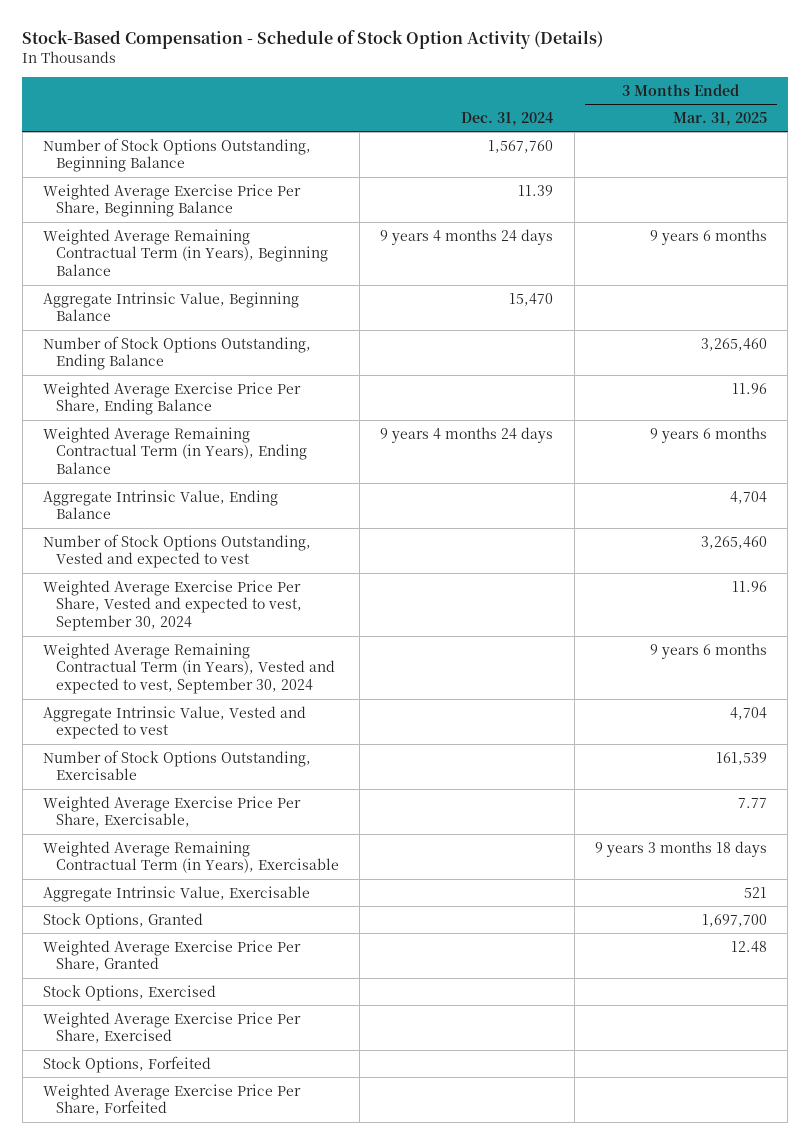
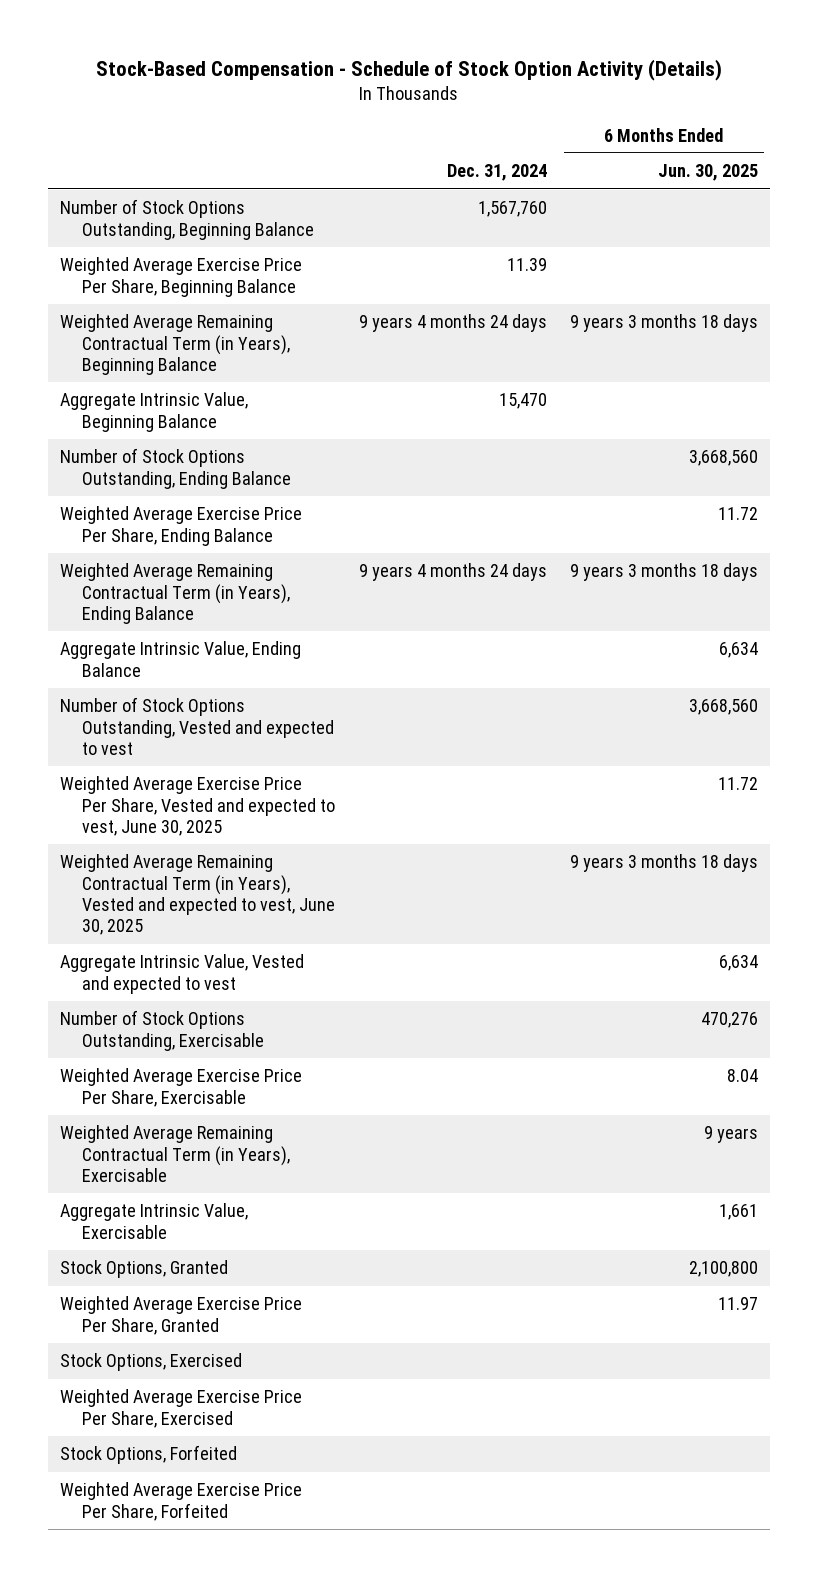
- | Dec. 31, 2024 | 3 Months Ended Mar. 31, 2025
+ | Dec. 31, 2024 | 6 Months Ended Jun. 30, 2025
- Weighted Average Exercise Price Per Share, Vested and expected to vest, September 30, 2024 | | 11.96
- Weighted Average Remaining Contractual Term (in Years), Vested and expected to vest, September 30, 2024 | | 9 years 6 months
+ Weighted Average Exercise Price Per Share, Vested and expected to vest, June 30, 2025 | | 11.72
+ Weighted Average Remaining Contractual Term (in Years), Vested and expected to vest, June 30, 2025 | | 9 years 3 months 18 days
- Weighted Average Exercise Price Per Share, Exercisable, | | 7.77
+ Weighted Average Exercise Price Per Share, Exercisable | | 8.04

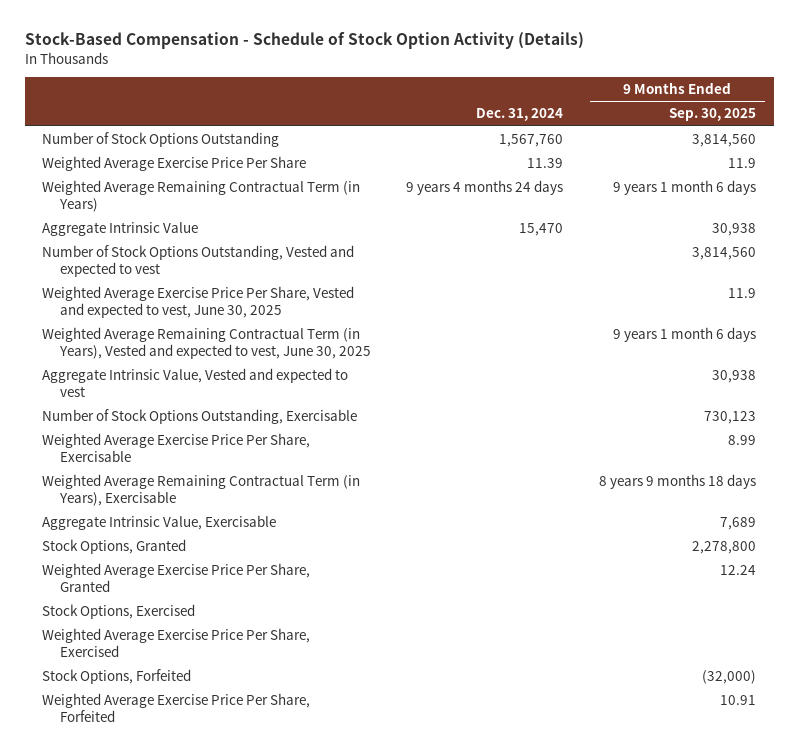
- | Dec. 31, 2024 | 6 Months Ended Jun. 30, 2025
+ | Dec. 31, 2024 | 9 Months Ended Sep. 30, 2025
- Number of Stock Options Outstanding, Beginning Balance | 1,567,760 |
- Weighted Average Exercise Price Per Share, Beginning Balance | 11.39 |
- Weighted Average Remaining Contractual Term (in Years), Beginning Balance | 9 years 4 months 24 days | 9 years 3 months 18 days
- Aggregate Intrinsic Value, Beginning Balance | 15,470 |
- Number of Stock Options Outstanding, Ending Balance | | 3,668,560
- Weighted Average Exercise Price Per Share, Ending Balance | | 11.72
- Weighted Average Remaining Contractual Term (in Years), Ending Balance | 9 years 4 months 24 days | 9 years 3 months 18 days
- Aggregate Intrinsic Value, Ending Balance | | 6,634
+ Number of Stock Options Outstanding | 1,567,760 | 3,814,560
+ Weighted Average Exercise Price Per Share | 11.39 | 11.9
+ Weighted Average Remaining Contractual Term (in Years) | 9 years 4 months 24 days | 9 years 1 month 6 days
+ Aggregate Intrinsic Value | 15,470 | 30,938

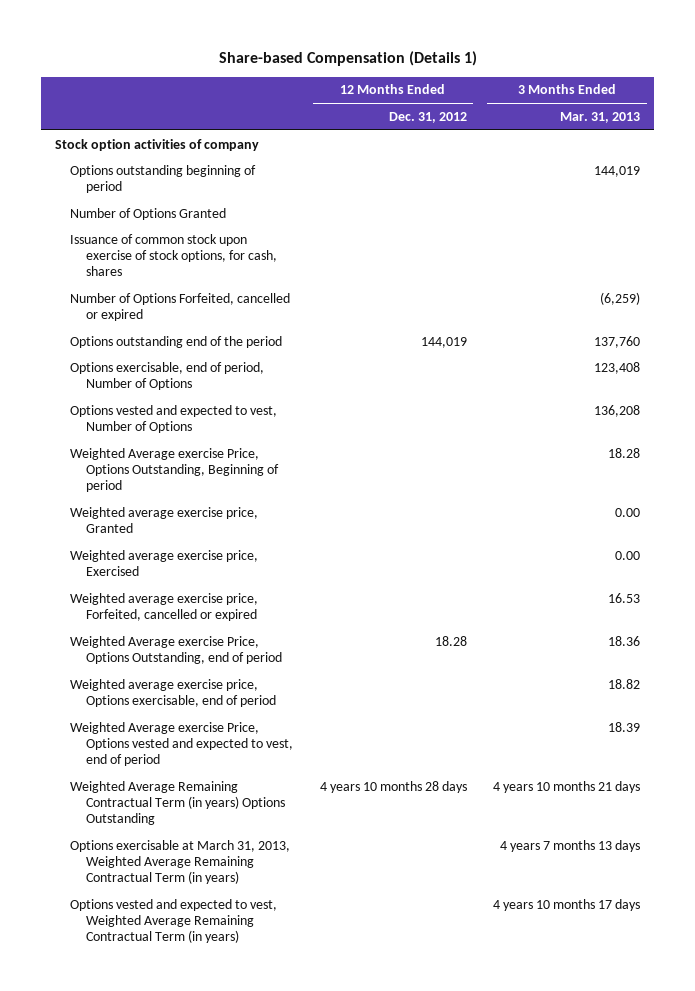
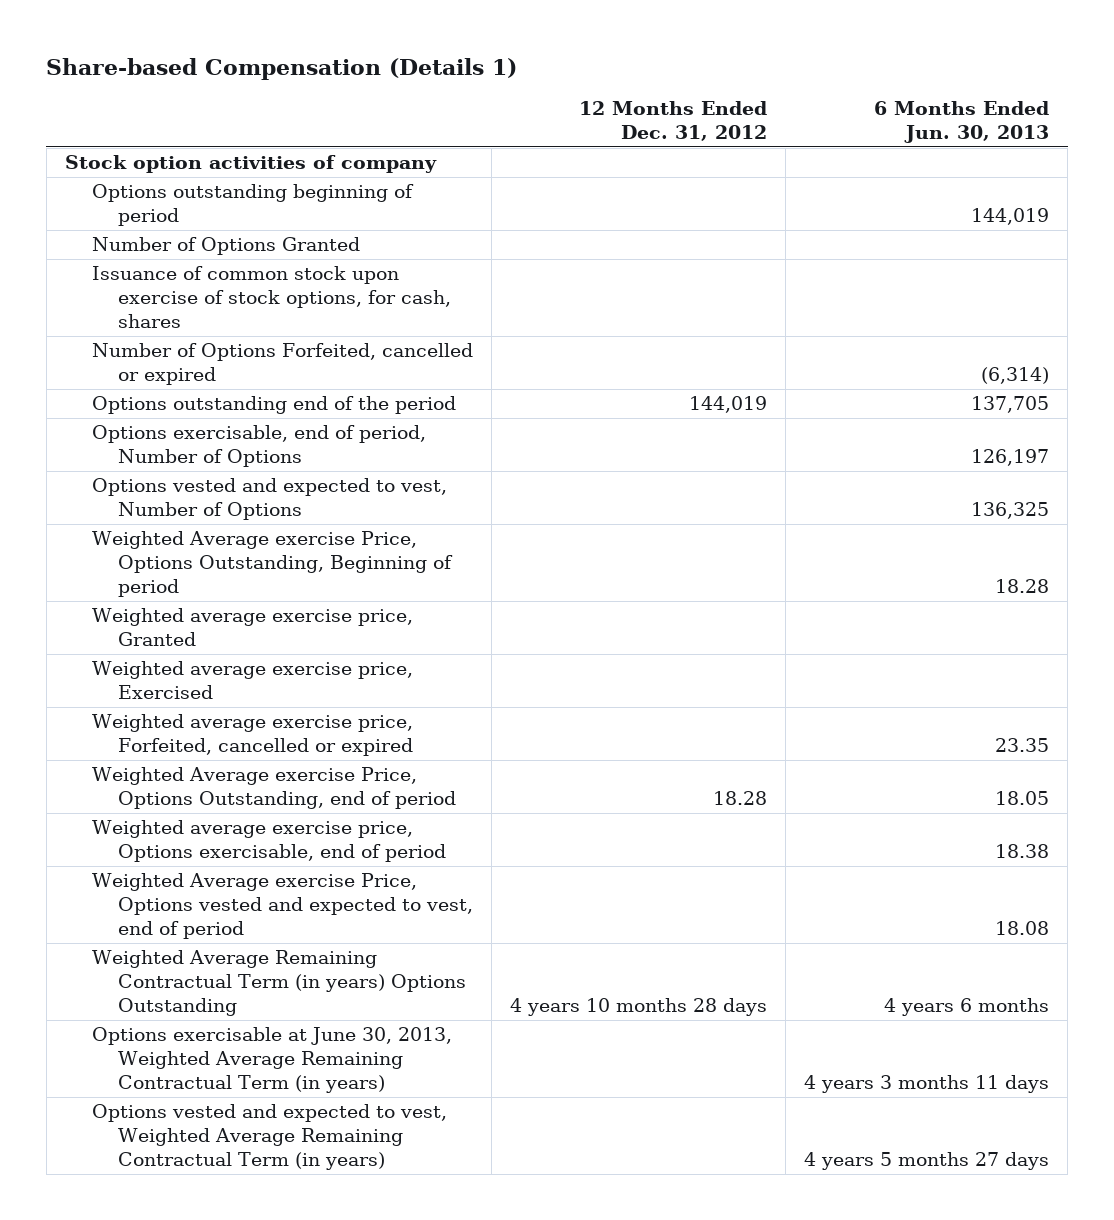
- | 12 Months Ended Dec. 31, 2012 | 3 Months Ended Mar. 31, 2013
+ | 12 Months Ended Dec. 31, 2012 | 6 Months Ended Jun. 30, 2013
- Options exercisable at March 31, 2013, Weighted Average Remaining Contractual Term (in years) | | 4 years 7 months 13 days
+ Options exercisable at June 30, 2013, Weighted Average Remaining Contractual Term (in years) | | 4 years 3 months 11 days

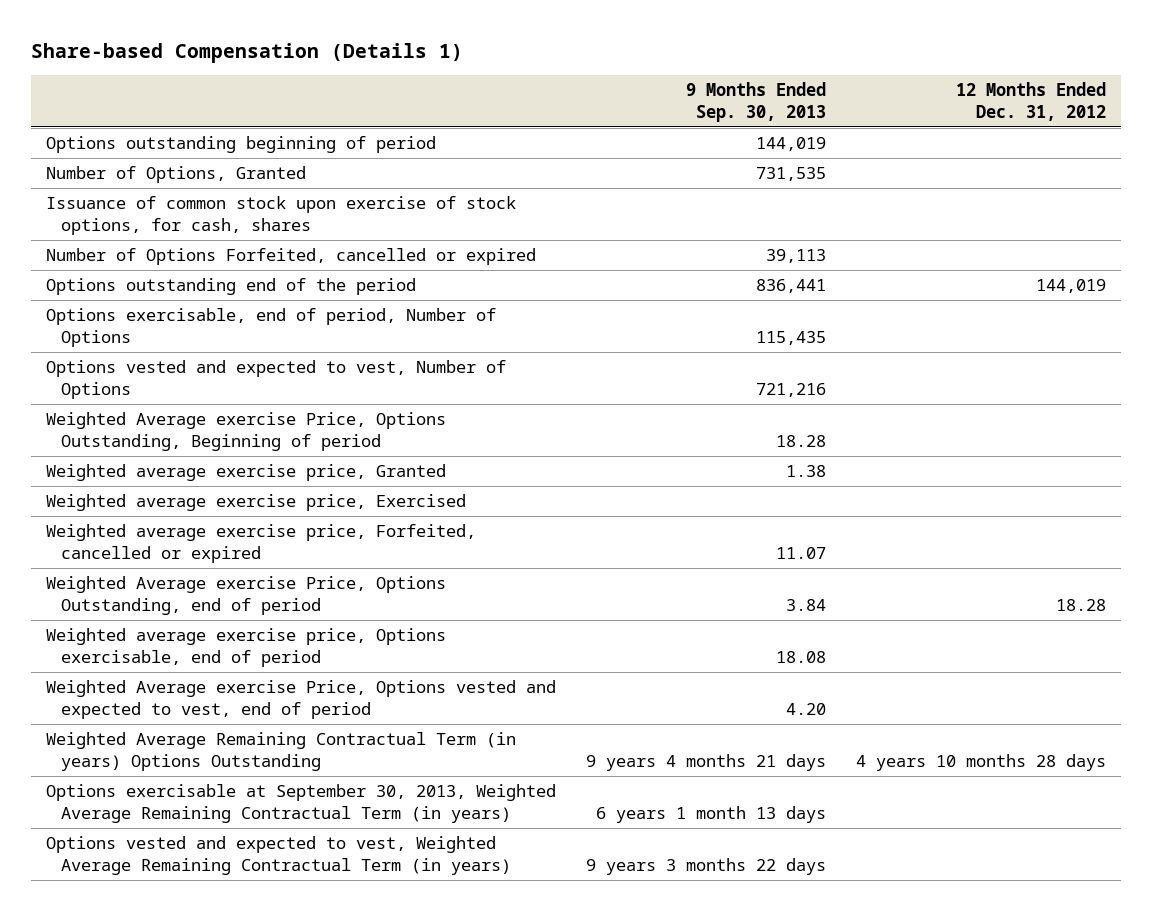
- | 12 Months Ended Dec. 31, 2012 | 6 Months Ended Jun. 30, 2013
+ | 9 Months Ended Sep. 30, 2013 | 12 Months Ended Dec. 31, 2012
- Stock option activities of company
- Number of Options Granted
+ Number of Options, Granted | 731,535 |
- Options exercisable at June 30, 2013, Weighted Average Remaining Contractual Term (in years) | | 4 years 3 months 11 days
+ Options exercisable at September 30, 2013, Weighted Average Remaining Contractual Term (in years) | 6 years 1 month 13 days |

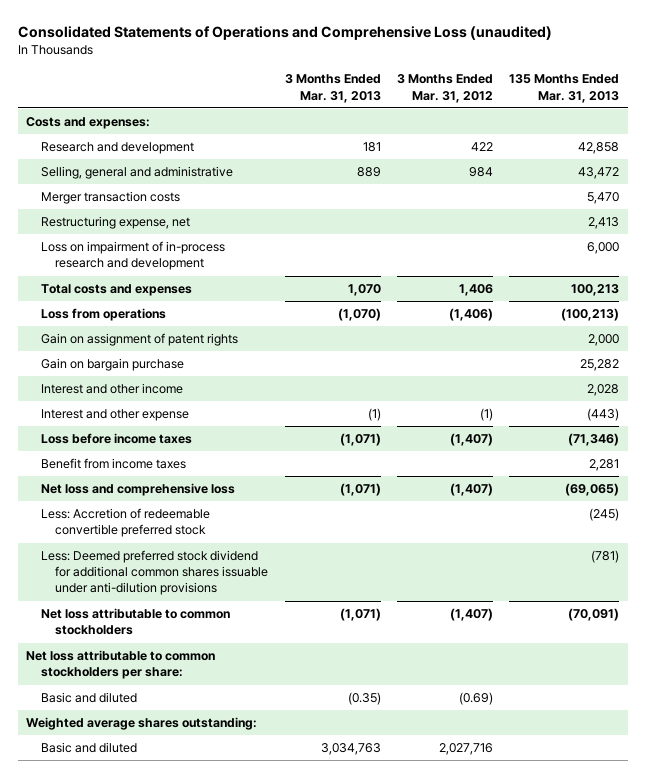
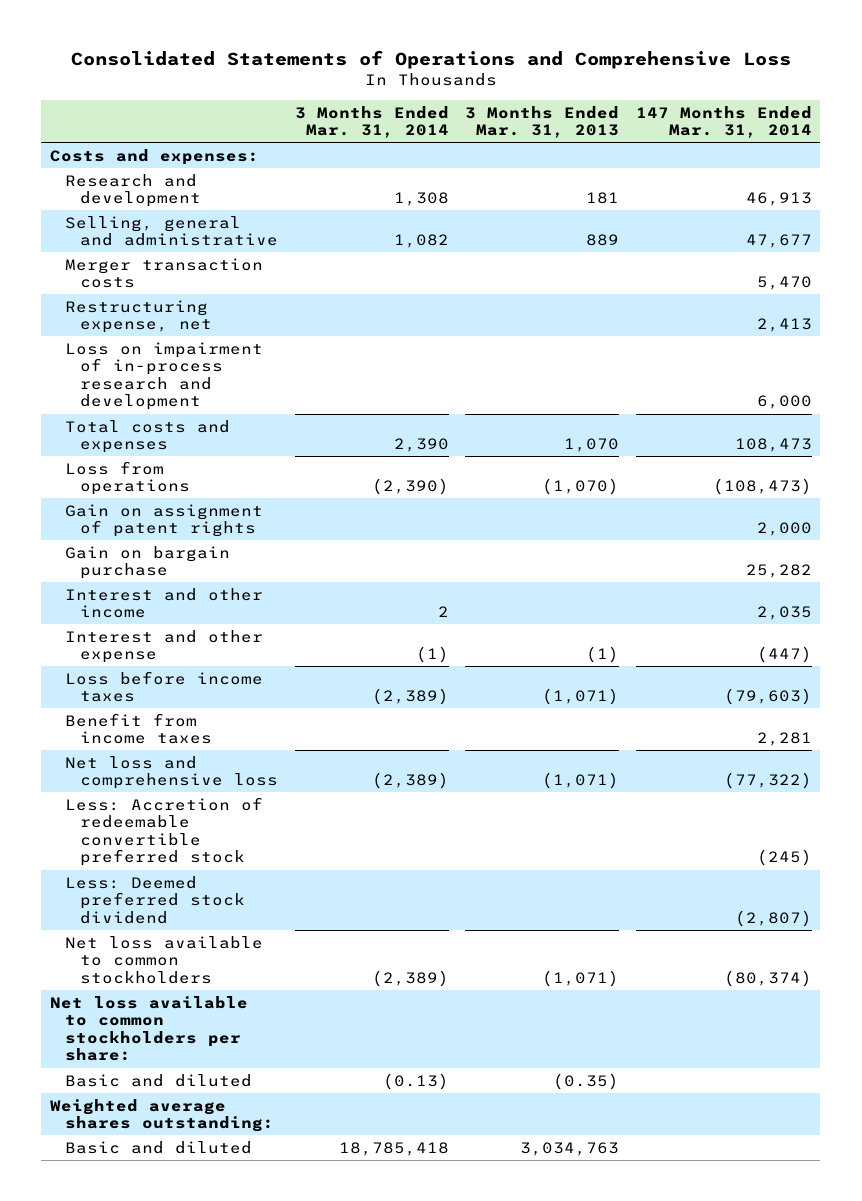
- Consolidated Statements of Operations and Comprehensive Loss (unaudited)
+ Consolidated Statements of Operations and Comprehensive Loss
- | 3 Months Ended Mar. 31, 2013 | 3 Months Ended Mar. 31, 2012 | 135 Months Ended Mar. 31, 2013
+ | 3 Months Ended Mar. 31, 2014 | 3 Months Ended Mar. 31, 2013 | 147 Months Ended Mar. 31, 2014
- Less: Deemed preferred stock dividend for additional common shares issuable under anti-dilution provisions | | | (781)
- Net loss attributable to common stockholders | (1,071) | (1,407) | (70,091)
- Net loss attributable to common stockholders per share:
+ Less: Deemed preferred stock dividend | | | (2,807)
+ Net loss available to common stockholders | (2,389) | (1,071) | (80,374)
+ Net loss available to common stockholders per share:

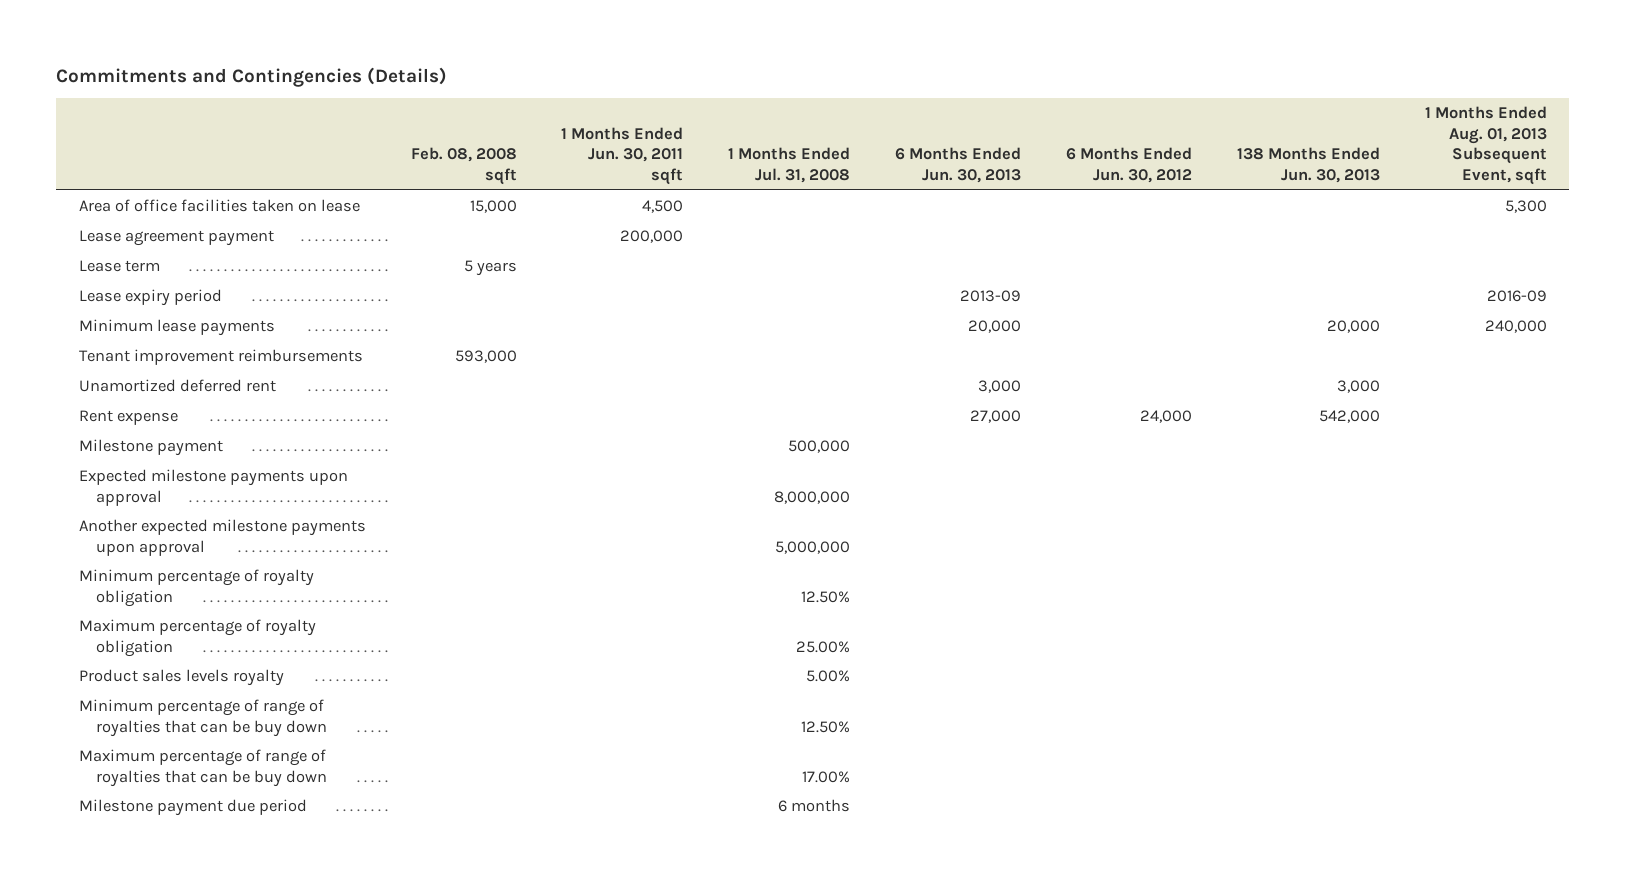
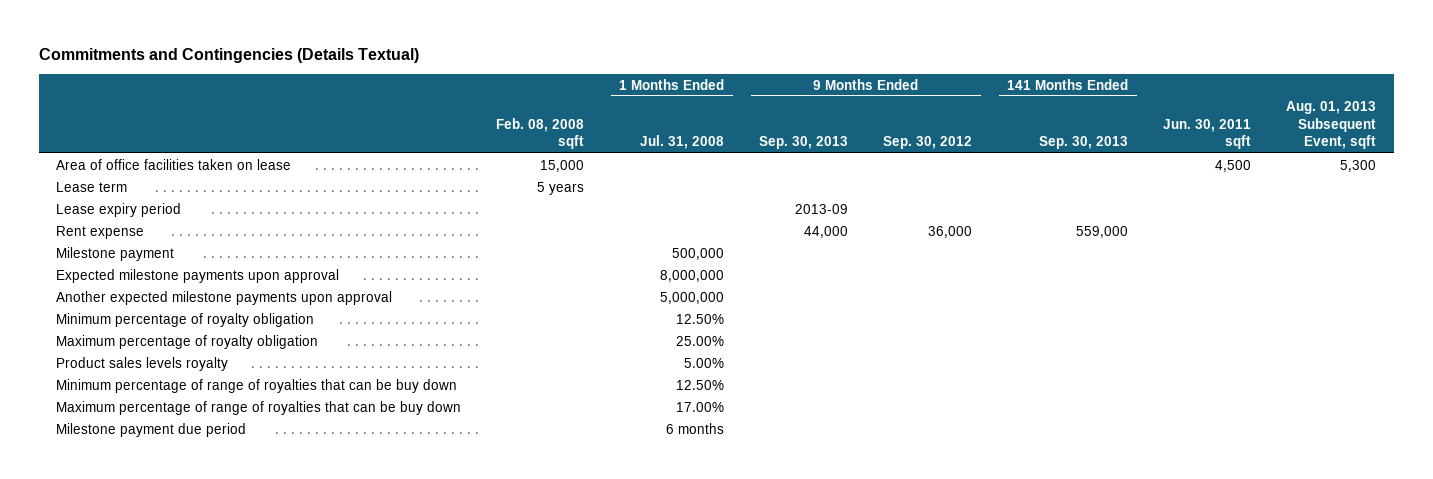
- Commitments and Contingencies (Details)
+ Commitments and Contingencies (Details Textual)
- | Feb. 08, 2008 sqft | 1 Months Ended Jun. 30, 2011 sqft | 1 Months Ended Jul. 31, 2008 | 6 Months Ended Jun. 30, 2013 | 6 Months Ended Jun. 30, 2012 | 138 Months Ended Jun. 30, 2013 | 1 Months Ended Aug. 01, 2013 Subsequent Event, sqft
+ | Feb. 08, 2008 sqft | 1 Months Ended Jul. 31, 2008 | 9 Months Ended Sep. 30, 2013 | 9 Months Ended Sep. 30, 2012 | 141 Months Ended Sep. 30, 2013 | Jun. 30, 2011 sqft | Aug. 01, 2013 Subsequent Event, sqft
- Lease agreement payment | | 200,000 | | | | |
- Minimum lease payments | | | | 20,000 | | 20,000 | 240,000
- Tenant improvement reimbursements | 593,000 | | | | | |
- Unamortized deferred rent | | | | 3,000 | | 3,000 |

